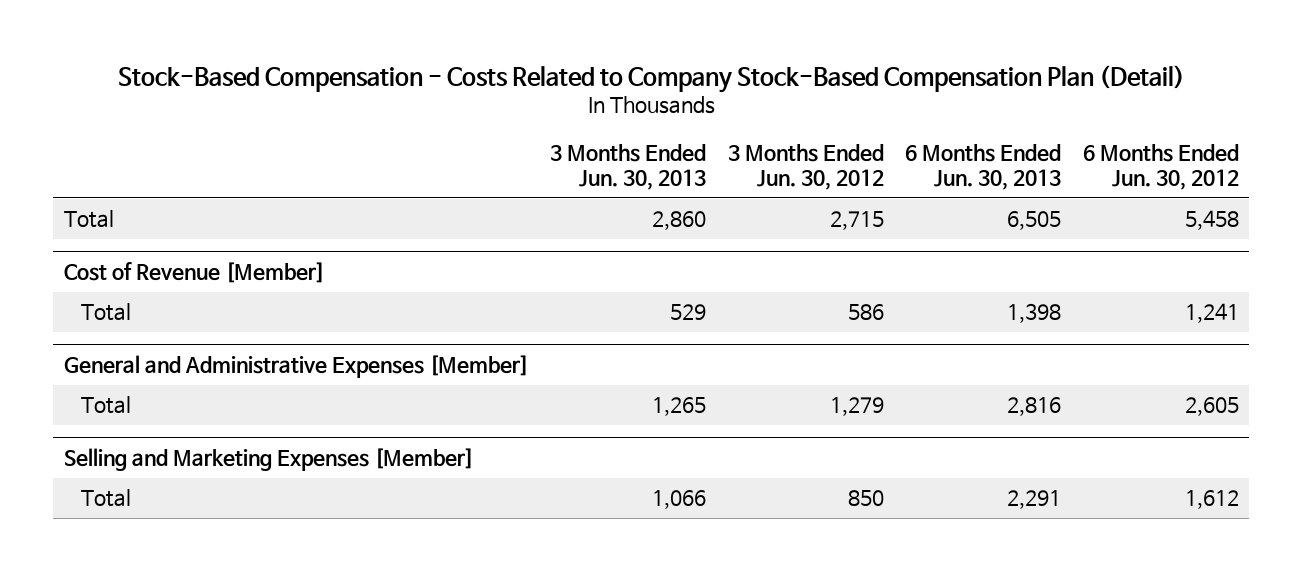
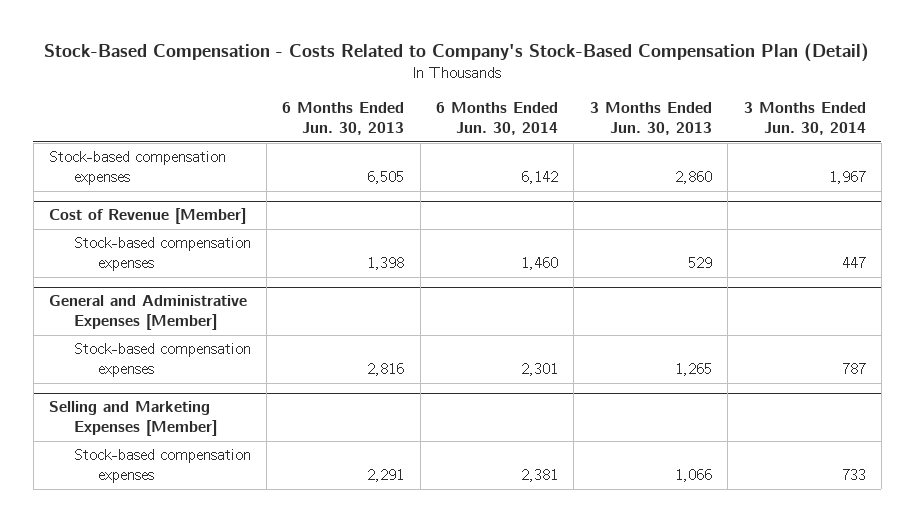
- Stock-Based Compensation - Costs Related to Company Stock-Based Compensation Plan (Detail)
+ Stock-Based Compensation - Costs Related to Company's Stock-Based Compensation Plan (Detail)
- | 3 Months Ended Jun. 30, 2013 | 3 Months Ended Jun. 30, 2012 | 6 Months Ended Jun. 30, 2013 | 6 Months Ended Jun. 30, 2012
+ | 6 Months Ended Jun. 30, 2013 | 6 Months Ended Jun. 30, 2014 | 3 Months Ended Jun. 30, 2013 | 3 Months Ended Jun. 30, 2014
- Total | 2,860 | 2,715 | 6,505 | 5,458
+ Stock-based compensation expenses | 6,505 | 6,142 | 2,860 | 1,967
@ Cost of Revenue [Member]
- Total | 529 | 586 | 1,398 | 1,241
+ Stock-based compensation expenses | 1,398 | 1,460 | 529 | 447
@ General and Administrative Expenses [Member]
- Total | 1,265 | 1,279 | 2,816 | 2,605
+ Stock-based compensation expenses | 2,816 | 2,301 | 1,265 | 787
@ Selling and Marketing Expenses [Member]
- Total | 1,066 | 850 | 2,291 | 1,612
+ Stock-based compensation expenses | 2,291 | 2,381 | 1,066 | 733

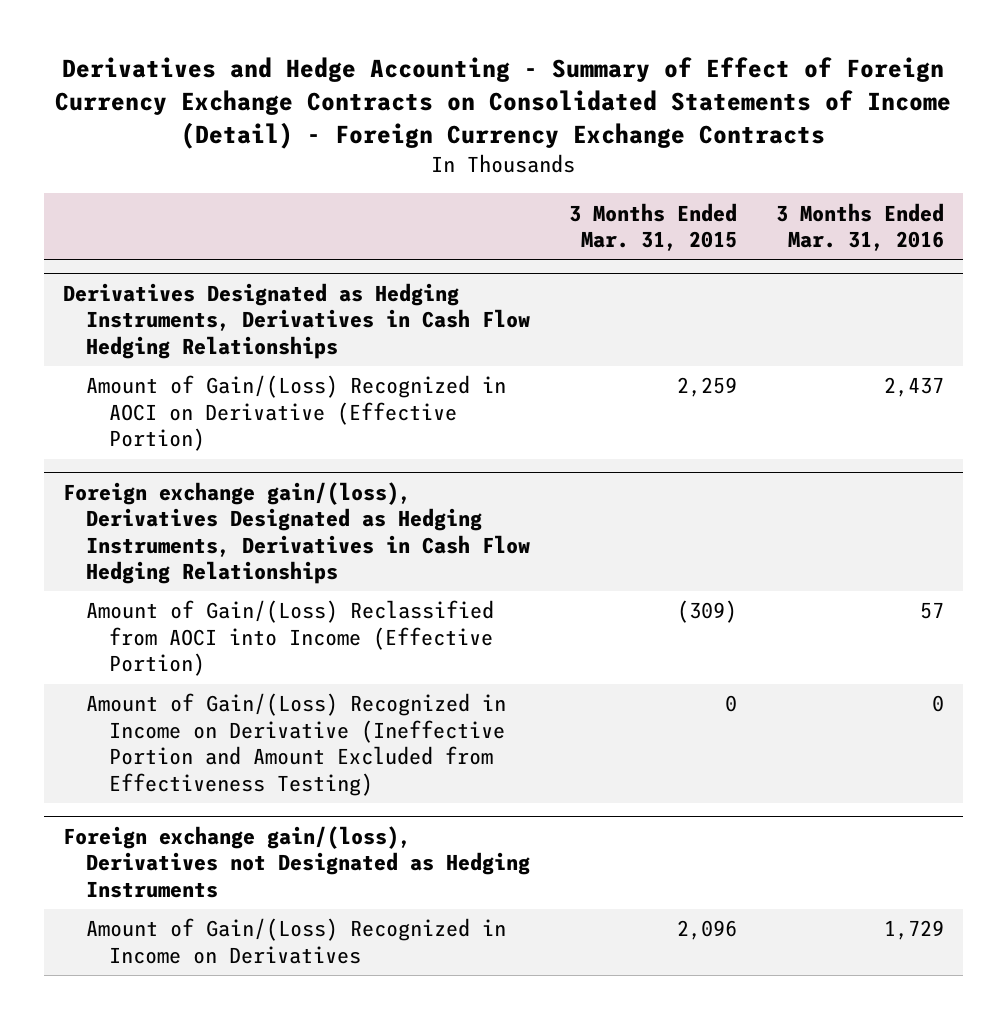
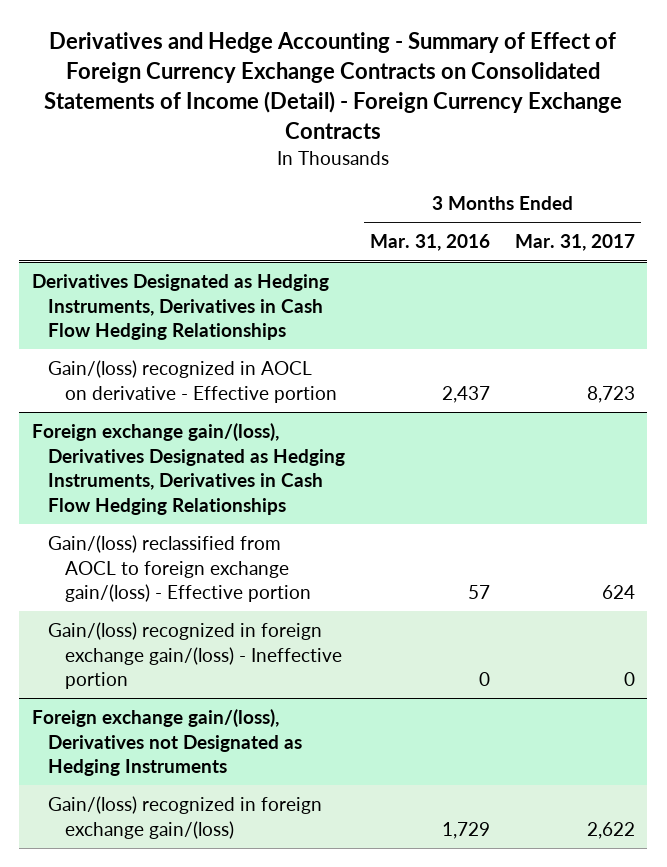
- | 3 Months Ended Mar. 31, 2015 | 3 Months Ended Mar. 31, 2016
+ | 3 Months Ended Mar. 31, 2016 | 3 Months Ended Mar. 31, 2017
@ Derivatives Designated as Hedging Instruments, Derivatives in Cash Flow Hedging Relationships
- Amount of Gain/(Loss) Recognized in AOCI on Derivative (Effective Portion) | 2,259 | 2,437
+ Gain/(loss) recognized in AOCL on derivative - Effective portion | 2,437 | 8,723
@ Foreign exchange gain/(loss), Derivatives Designated as Hedging Instruments, Derivatives in Cash Flow Hedging Relationships
- Amount of Gain/(Loss) Reclassified from AOCI into Income (Effective Portion) | (309) | 57
- Amount of Gain/(Loss) Recognized in Income on Derivative (Ineffective Portion and Amount Excluded from Effectiveness Testing) | 0 | 0
+ Gain/(loss) reclassified from AOCL to foreign exchange gain/(loss) - Effective portion | 57 | 624
+ Gain/(loss) recognized in foreign exchange gain/(loss) - Ineffective portion | 0 | 0
@ Foreign exchange gain/(loss), Derivatives not Designated as Hedging Instruments
- Amount of Gain/(Loss) Recognized in Income on Derivatives | 2,096 | 1,729
+ Gain/(loss) recognized in foreign exchange gain/(loss) | 1,729 | 2,622

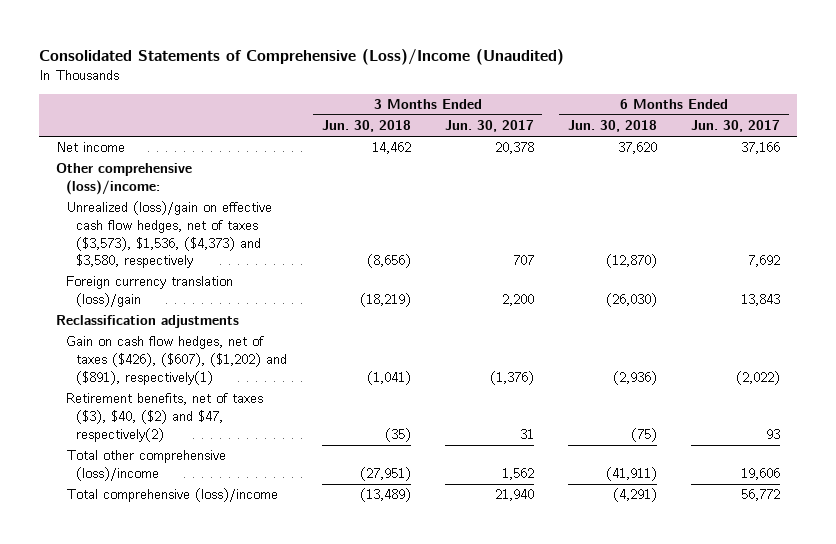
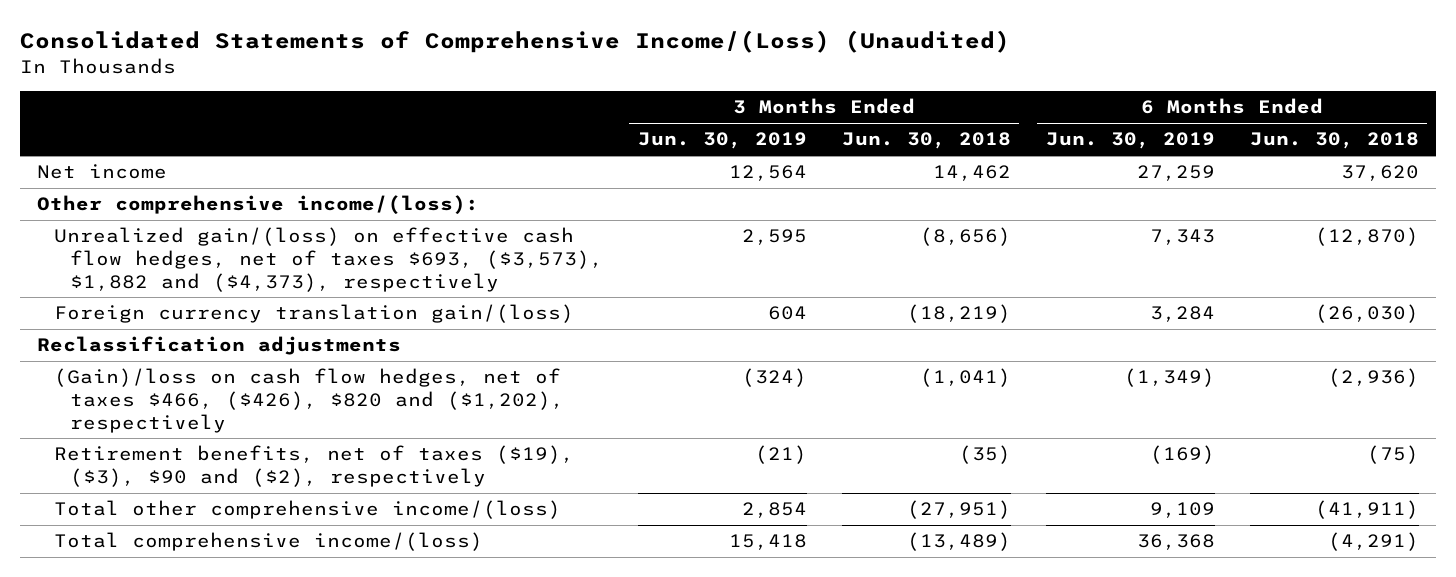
- Consolidated Statements of Comprehensive (Loss)/Income (Unaudited)
+ Consolidated Statements of Comprehensive Income/(Loss) (Unaudited)
- | 3 Months Ended Jun. 30, 2018 | 3 Months Ended Jun. 30, 2017 | 6 Months Ended Jun. 30, 2018 | 6 Months Ended Jun. 30, 2017
+ | 3 Months Ended Jun. 30, 2019 | 3 Months Ended Jun. 30, 2018 | 6 Months Ended Jun. 30, 2019 | 6 Months Ended Jun. 30, 2018
- Other comprehensive (loss)/income:
- Unrealized (loss)/gain on effective cash flow hedges, net of taxes ($3,573), $1,536, ($4,373) and $3,580, respectively | (8,656) | 707 | (12,870) | 7,692
- Foreign currency translation (loss)/gain | (18,219) | 2,200 | (26,030) | 13,843
+ Other comprehensive income/(loss):
+ Unrealized gain/(loss) on effective cash flow hedges, net of taxes $693, ($3,573), $1,882 and ($4,373), respectively | 2,595 | (8,656) | 7,343 | (12,870)
+ Foreign currency translation gain/(loss) | 604 | (18,219) | 3,284 | (26,030)
- Gain on cash flow hedges, net of taxes ($426), ($607), ($1,202) and ($891), respectively(1) | (1,041) | (1,376) | (2,936) | (2,022)
- Retirement benefits, net of taxes ($3), $40, ($2) and $47, respectively(2) | (35) | 31 | (75) | 93
- Total other comprehensive (loss)/income | (27,951) | 1,562 | (41,911) | 19,606
- Total comprehensive (loss)/income | (13,489) | 21,940 | (4,291) | 56,772
+ (Gain)/loss on cash flow hedges, net of taxes $466, ($426), $820 and ($1,202), respectively | (324) | (1,041) | (1,349) | (2,936)
+ Retirement benefits, net of taxes ($19), ($3), $90 and ($2), respectively | (21) | (35) | (169) | (75)
+ Total other comprehensive income/(loss) | 2,854 | (27,951) | 9,109 | (41,911)
+ Total comprehensive income/(loss) | 15,418 | (13,489) | 36,368 | (4,291)

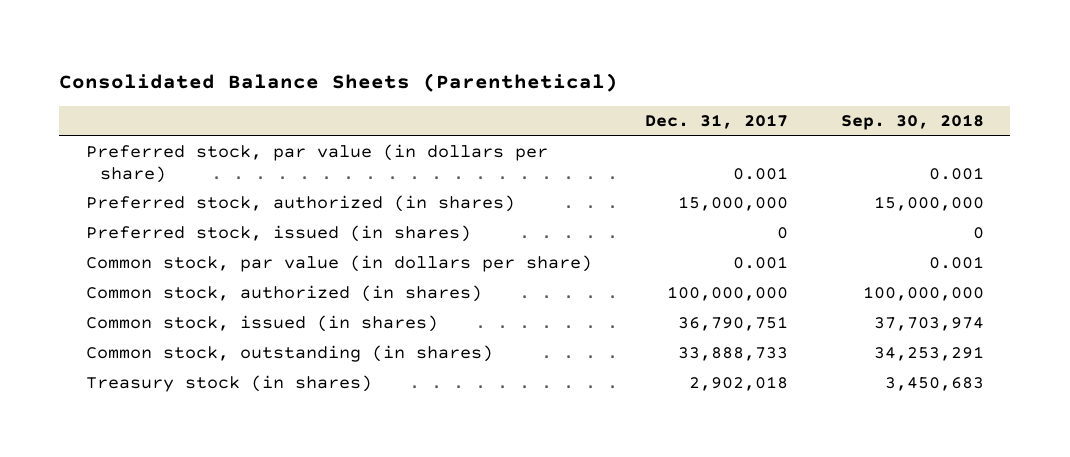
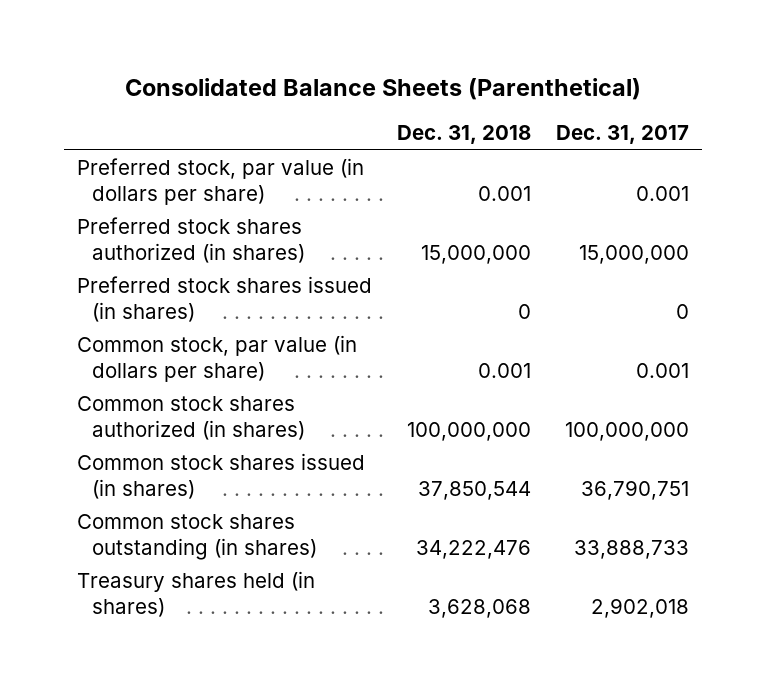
- | Dec. 31, 2017 | Sep. 30, 2018
+ | Dec. 31, 2018 | Dec. 31, 2017
- Preferred stock, authorized (in shares) | 15,000,000 | 15,000,000
- Preferred stock, issued (in shares) | 0 | 0
+ Preferred stock shares authorized (in shares) | 15,000,000 | 15,000,000
+ Preferred stock shares issued (in shares) | 0 | 0
- Common stock, authorized (in shares) | 100,000,000 | 100,000,000
- Common stock, issued (in shares) | 36,790,751 | 37,703,974
- Common stock, outstanding (in shares) | 33,888,733 | 34,253,291
- Treasury stock (in shares) | 2,902,018 | 3,450,683
+ Common stock shares authorized (in shares) | 100,000,000 | 100,000,000
+ Common stock shares issued (in shares) | 37,850,544 | 36,790,751
+ Common stock shares outstanding (in shares) | 34,222,476 | 33,888,733
+ Treasury shares held (in shares) | 3,628,068 | 2,902,018

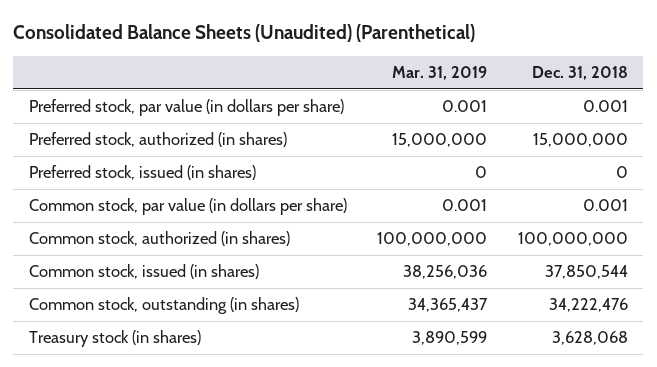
- Consolidated Balance Sheets (Parenthetical)
+ Consolidated Balance Sheets (Unaudited) (Parenthetical)
- | Dec. 31, 2018 | Dec. 31, 2017
+ | Mar. 31, 2019 | Dec. 31, 2018
- Preferred stock shares authorized (in shares) | 15,000,000 | 15,000,000
- Preferred stock shares issued (in shares) | 0 | 0
+ Preferred stock, authorized (in shares) | 15,000,000 | 15,000,000
+ Preferred stock, issued (in shares) | 0 | 0
- Common stock shares authorized (in shares) | 100,000,000 | 100,000,000
- Common stock shares issued (in shares) | 37,850,544 | 36,790,751
- Common stock shares outstanding (in shares) | 34,222,476 | 33,888,733
- Treasury shares held (in shares) | 3,628,068 | 2,902,018
+ Common stock, authorized (in shares) | 100,000,000 | 100,000,000
+ Common stock, issued (in shares) | 38,256,036 | 37,850,544
+ Common stock, outstanding (in shares) | 34,365,437 | 34,222,476
+ Treasury stock (in shares) | 3,890,599 | 3,628,068

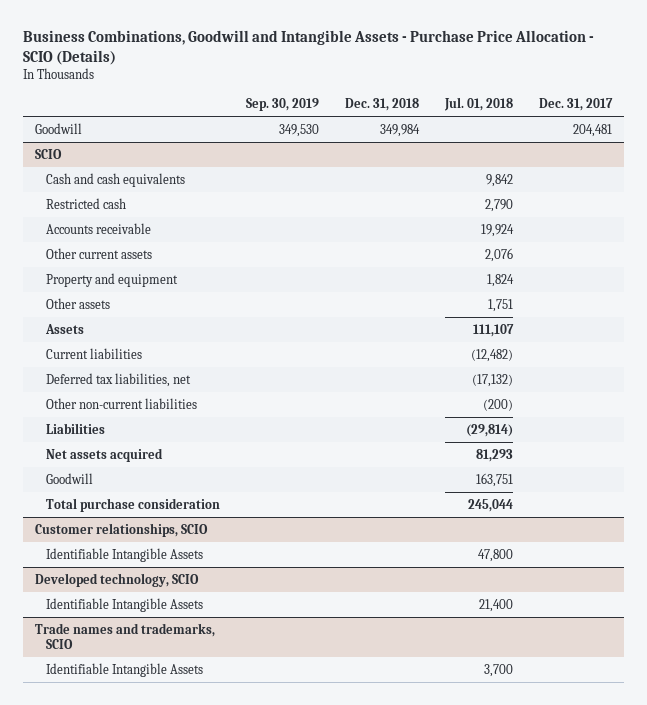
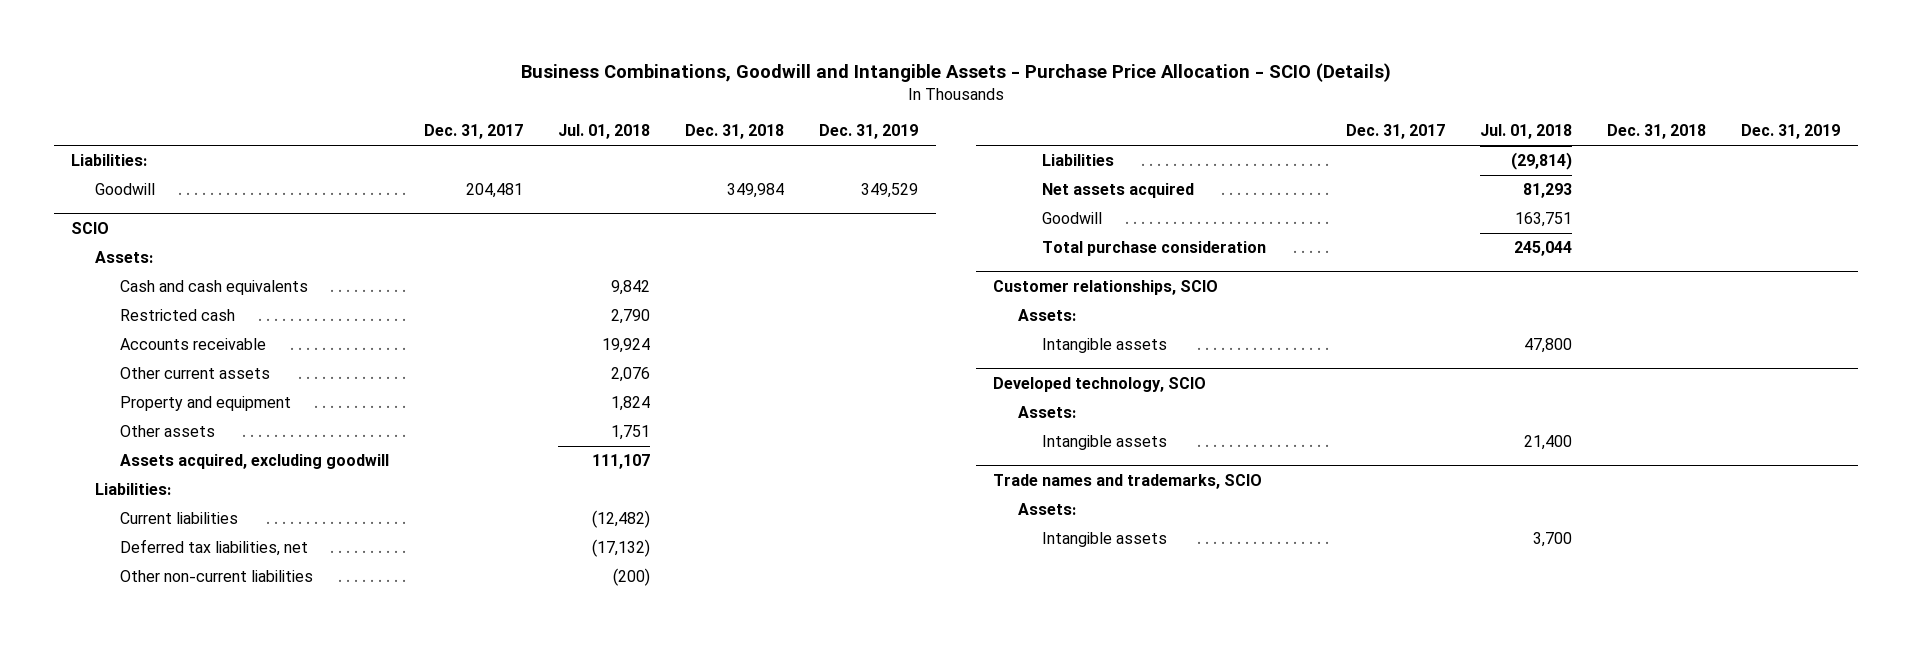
- | Sep. 30, 2019 | Dec. 31, 2018 | Jul. 01, 2018 | Dec. 31, 2017
+ | Dec. 31, 2017 | Jul. 01, 2018 | Dec. 31, 2018 | Dec. 31, 2019
+ Liabilities:
@ SCIO
+ Assets:
- Assets | | | 111,107 |
+ Assets acquired, excluding goodwill | | 111,107 | |
+ Liabilities:
@ Customer relationships, SCIO
- Identifiable Intangible Assets | | | 47,800 |
+ Assets:
+ Intangible assets | | 47,800 | |
@ Developed technology, SCIO
- Identifiable Intangible Assets | | | 21,400 |
+ Assets:
+ Intangible assets | | 21,400 | |
@ Trade names and trademarks, SCIO
- Identifiable Intangible Assets | | | 3,700 |
+ Assets:
+ Intangible assets | | 3,700 | |

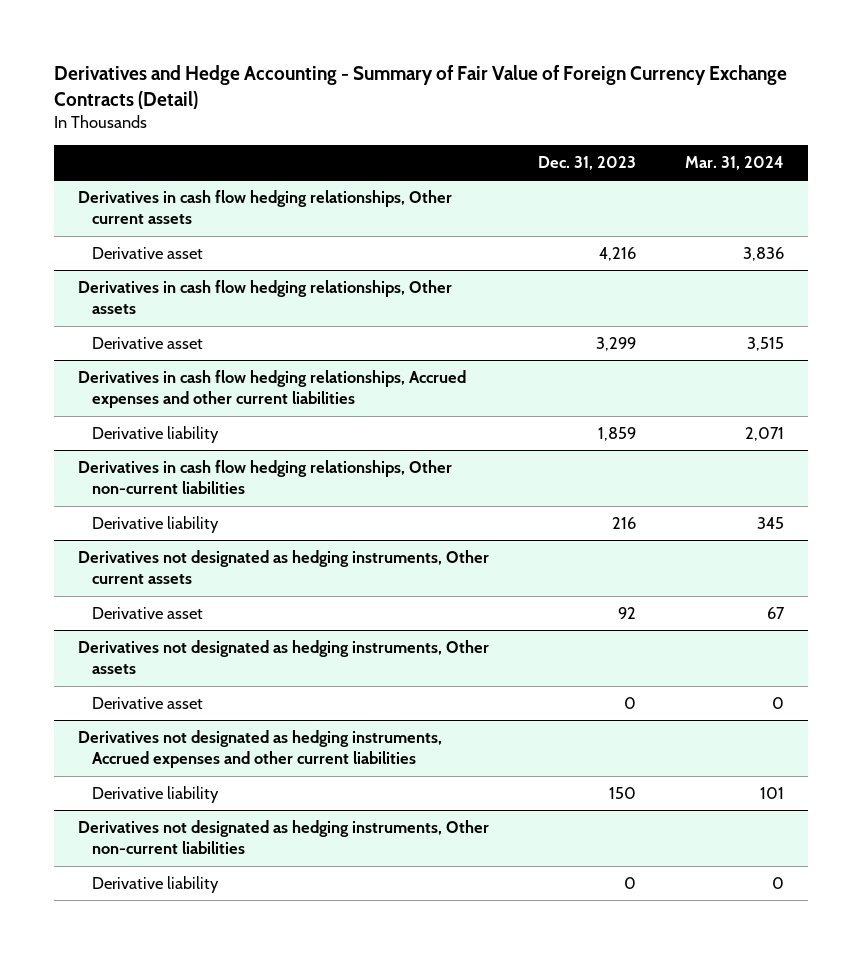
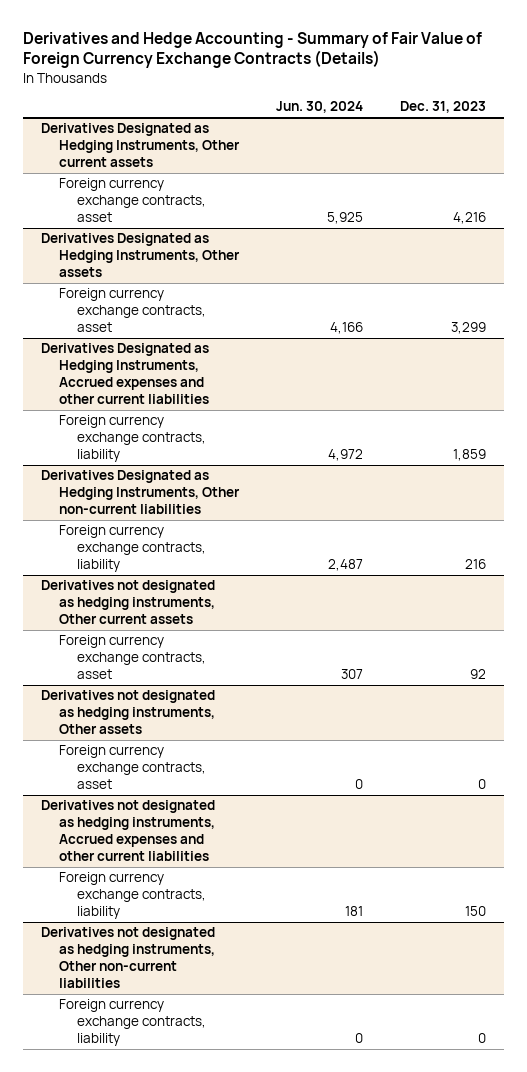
- Derivatives and Hedge Accounting - Summary of Fair Value of Foreign Currency Exchange Contracts (Detail)
+ Derivatives and Hedge Accounting - Summary of Fair Value of Foreign Currency Exchange Contracts (Details)
- | Dec. 31, 2023 | Mar. 31, 2024
+ | Jun. 30, 2024 | Dec. 31, 2023
- Derivatives in cash flow hedging relationships, Other current assets
- Derivative asset | 4,216 | 3,836
- Derivatives in cash flow hedging relationships, Other assets
- Derivative asset | 3,299 | 3,515
- Derivatives in cash flow hedging relationships, Accrued expenses and other current liabilities
- Derivative liability | 1,859 | 2,071
- Derivatives in cash flow hedging relationships, Other non-current liabilities
- Derivative liability | 216 | 345
+ Derivatives Designated as Hedging Instruments, Other current assets
+ Foreign currency exchange contracts, asset | 5,925 | 4,216
+ Derivatives Designated as Hedging Instruments, Other assets
+ Foreign currency exchange contracts, asset | 4,166 | 3,299
+ Derivatives Designated as Hedging Instruments, Accrued expenses and other current liabilities
+ Foreign currency exchange contracts, liability | 4,972 | 1,859
+ Derivatives Designated as Hedging Instruments, Other non-current liabilities
+ Foreign currency exchange contracts, liability | 2,487 | 216
@ Derivatives not designated as hedging instruments, Other current assets
- Derivative asset | 92 | 67
+ Foreign currency exchange contracts, asset | 307 | 92
@ Derivatives not designated as hedging instruments, Other assets
- Derivative asset | 0 | 0
+ Foreign currency exchange contracts, asset | 0 | 0
@ Derivatives not designated as hedging instruments, Accrued expenses and other current liabilities
- Derivative liability | 150 | 101
+ Foreign currency exchange contracts, liability | 181 | 150
@ Derivatives not designated as hedging instruments, Other non-current liabilities
- Derivative liability | 0 | 0
+ Foreign currency exchange contracts, liability | 0 | 0

